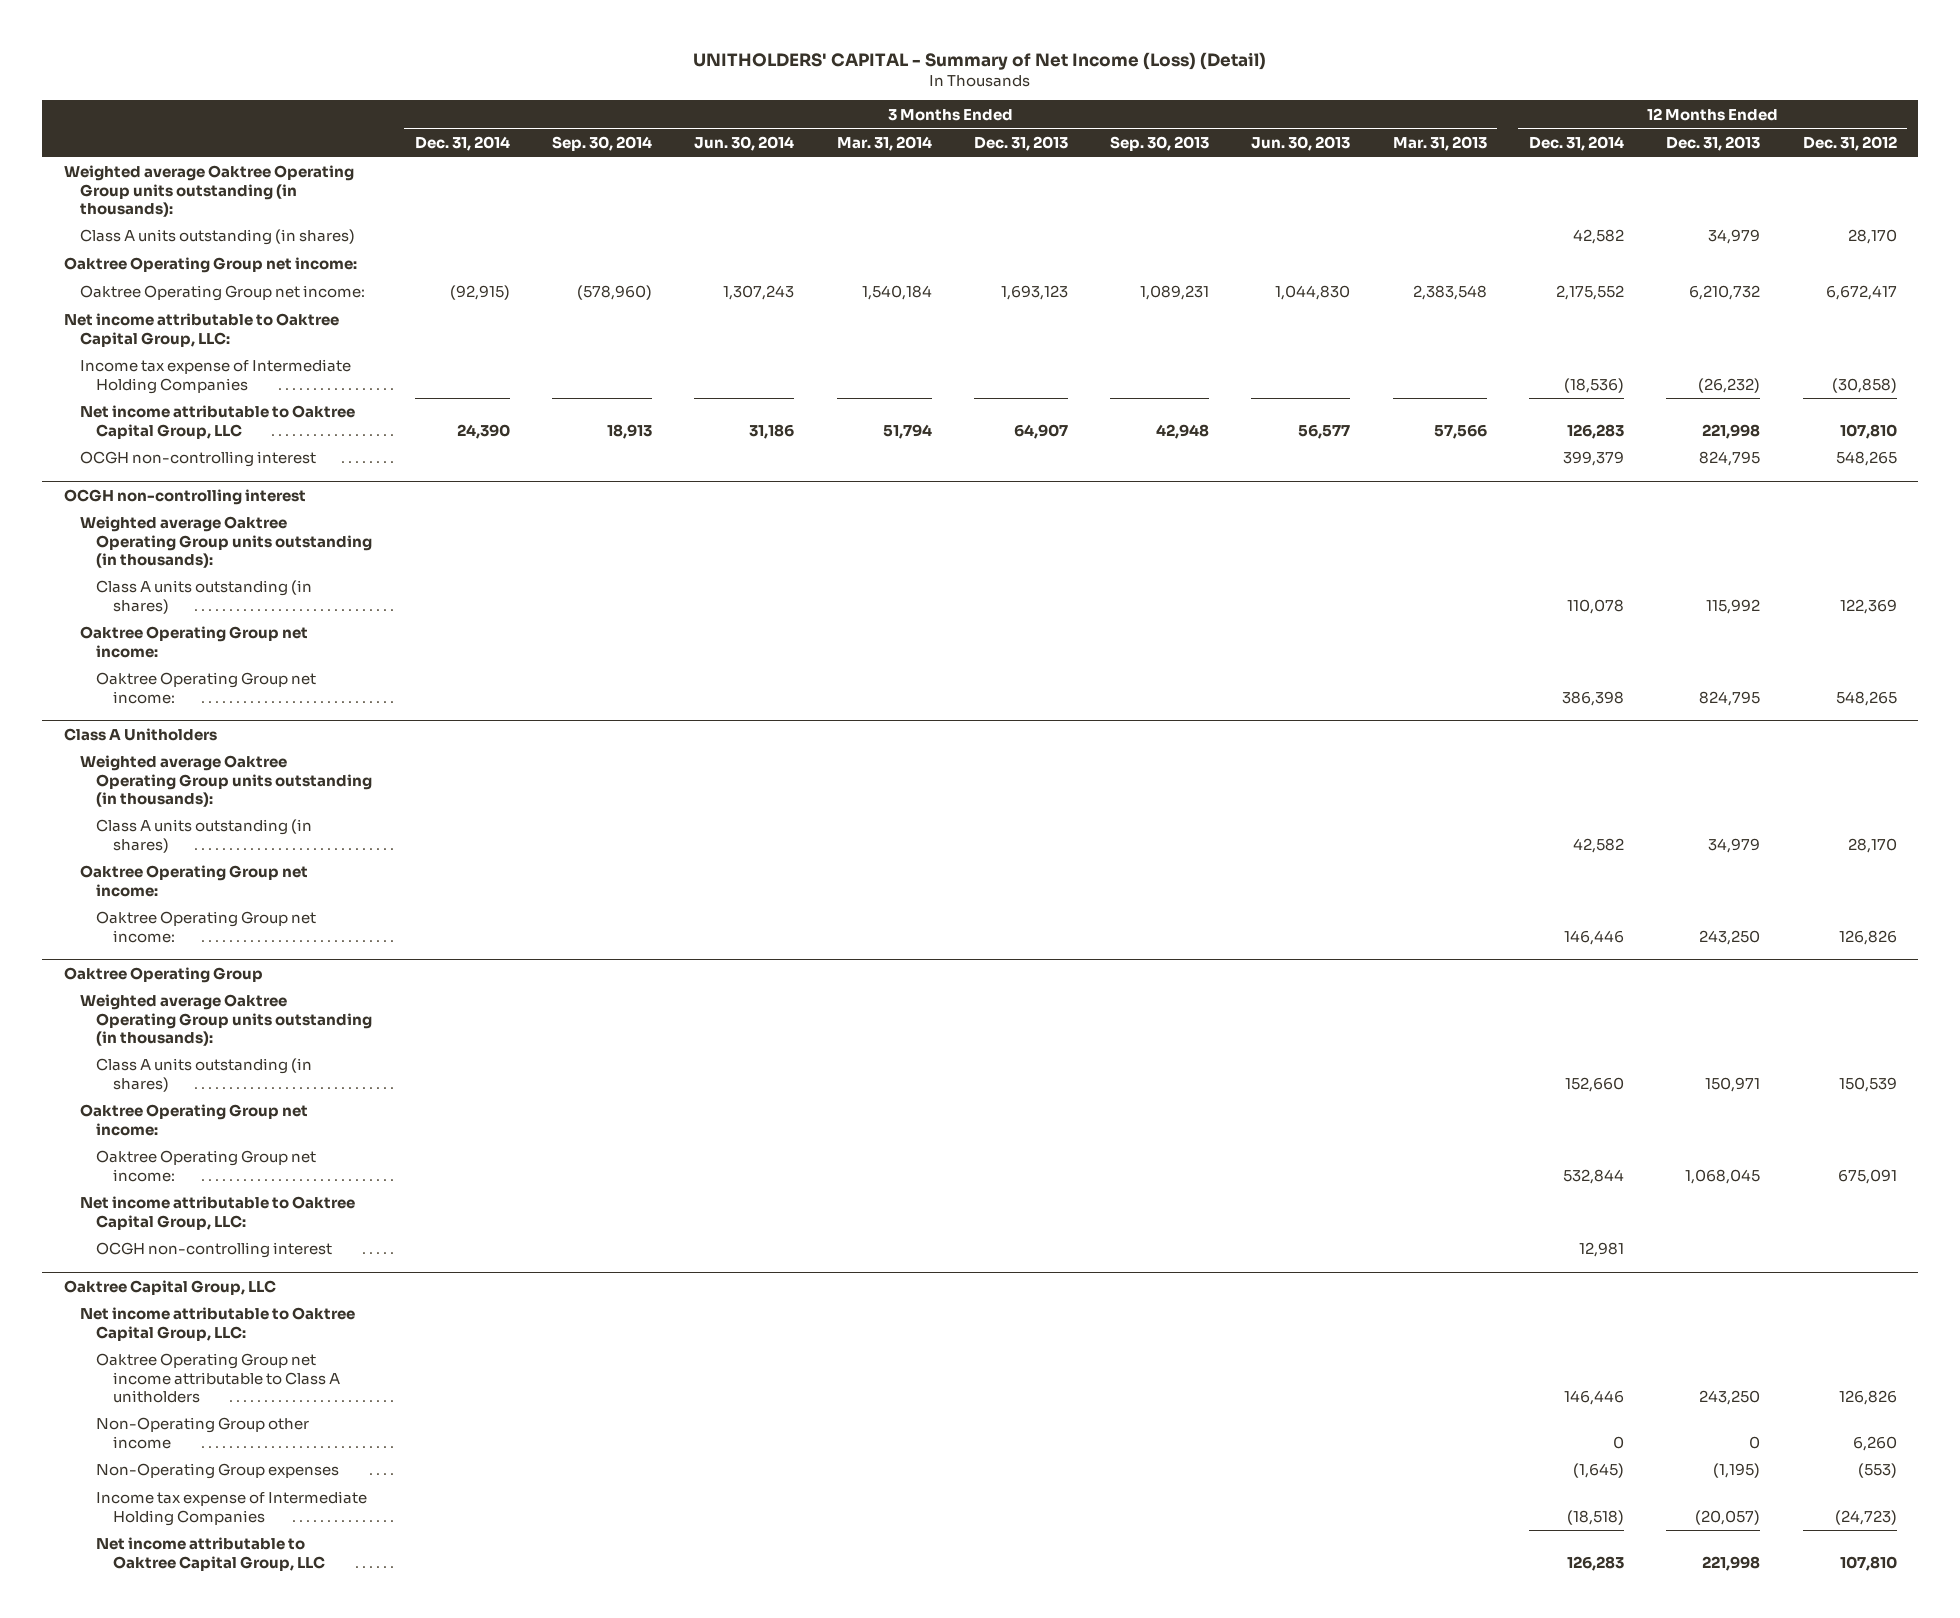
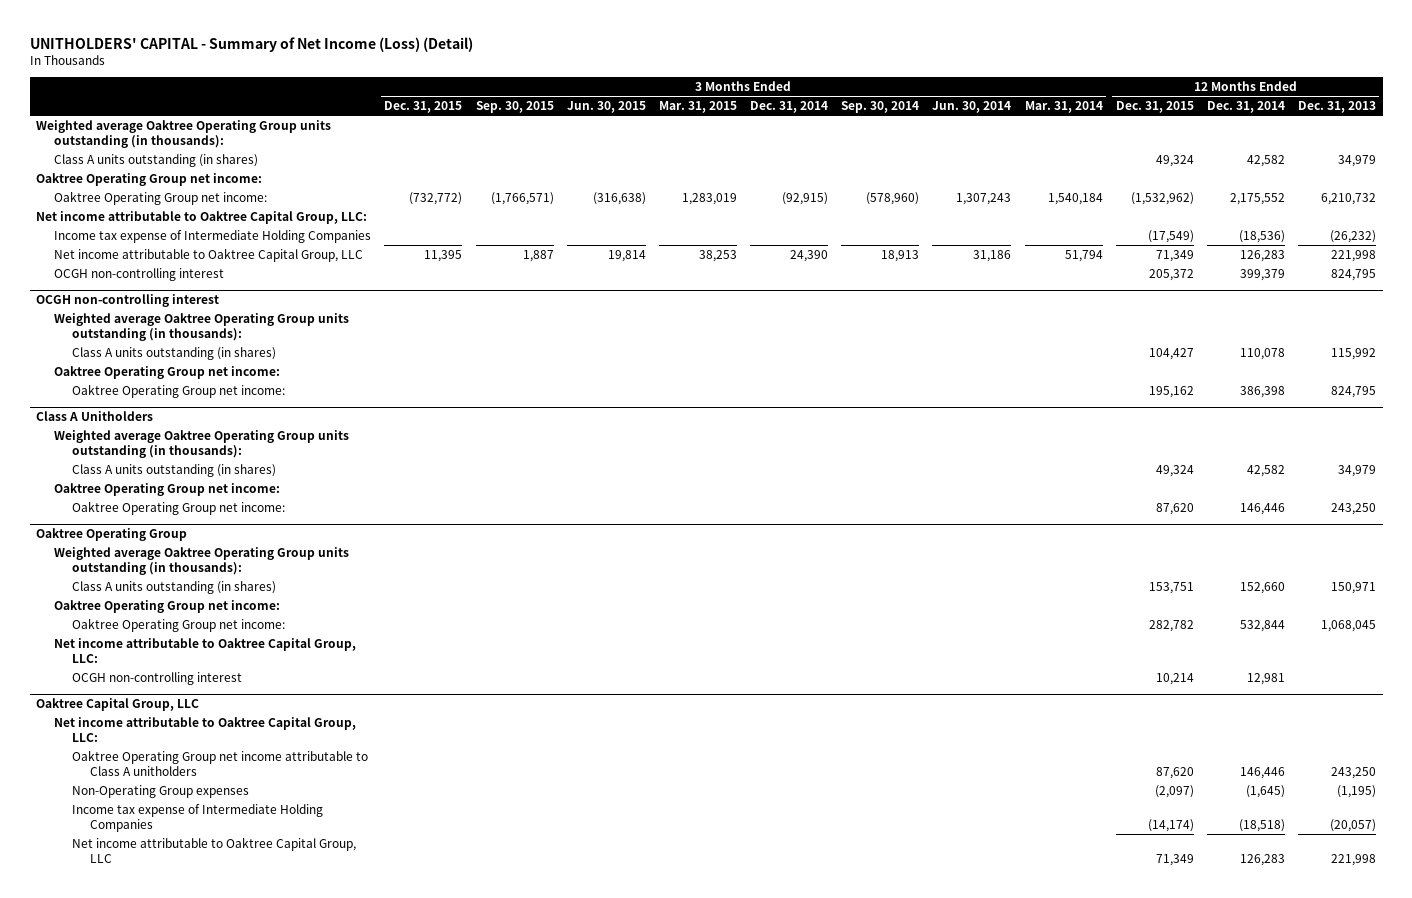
- | 3 Months Ended Dec. 31, 2014 | 3 Months Ended Sep. 30, 2014 | 3 Months Ended Jun. 30, 2014 | 3 Months Ended Mar. 31, 2014 | 3 Months Ended Dec. 31, 2013 | 3 Months Ended Sep. 30, 2013 | 3 Months Ended Jun. 30, 2013 | 3 Months Ended Mar. 31, 2013 | 12 Months Ended Dec. 31, 2014 | 12 Months Ended Dec. 31, 2013 | 12 Months Ended Dec. 31, 2012
+ | 3 Months Ended Dec. 31, 2015 | 3 Months Ended Sep. 30, 2015 | 3 Months Ended Jun. 30, 2015 | 3 Months Ended Mar. 31, 2015 | 3 Months Ended Dec. 31, 2014 | 3 Months Ended Sep. 30, 2014 | 3 Months Ended Jun. 30, 2014 | 3 Months Ended Mar. 31, 2014 | 12 Months Ended Dec. 31, 2015 | 12 Months Ended Dec. 31, 2014 | 12 Months Ended Dec. 31, 2013
@ Oaktree Capital Group, LLC
- Non-Operating Group other income | | | | | | | | | 0 | 0 | 6,260

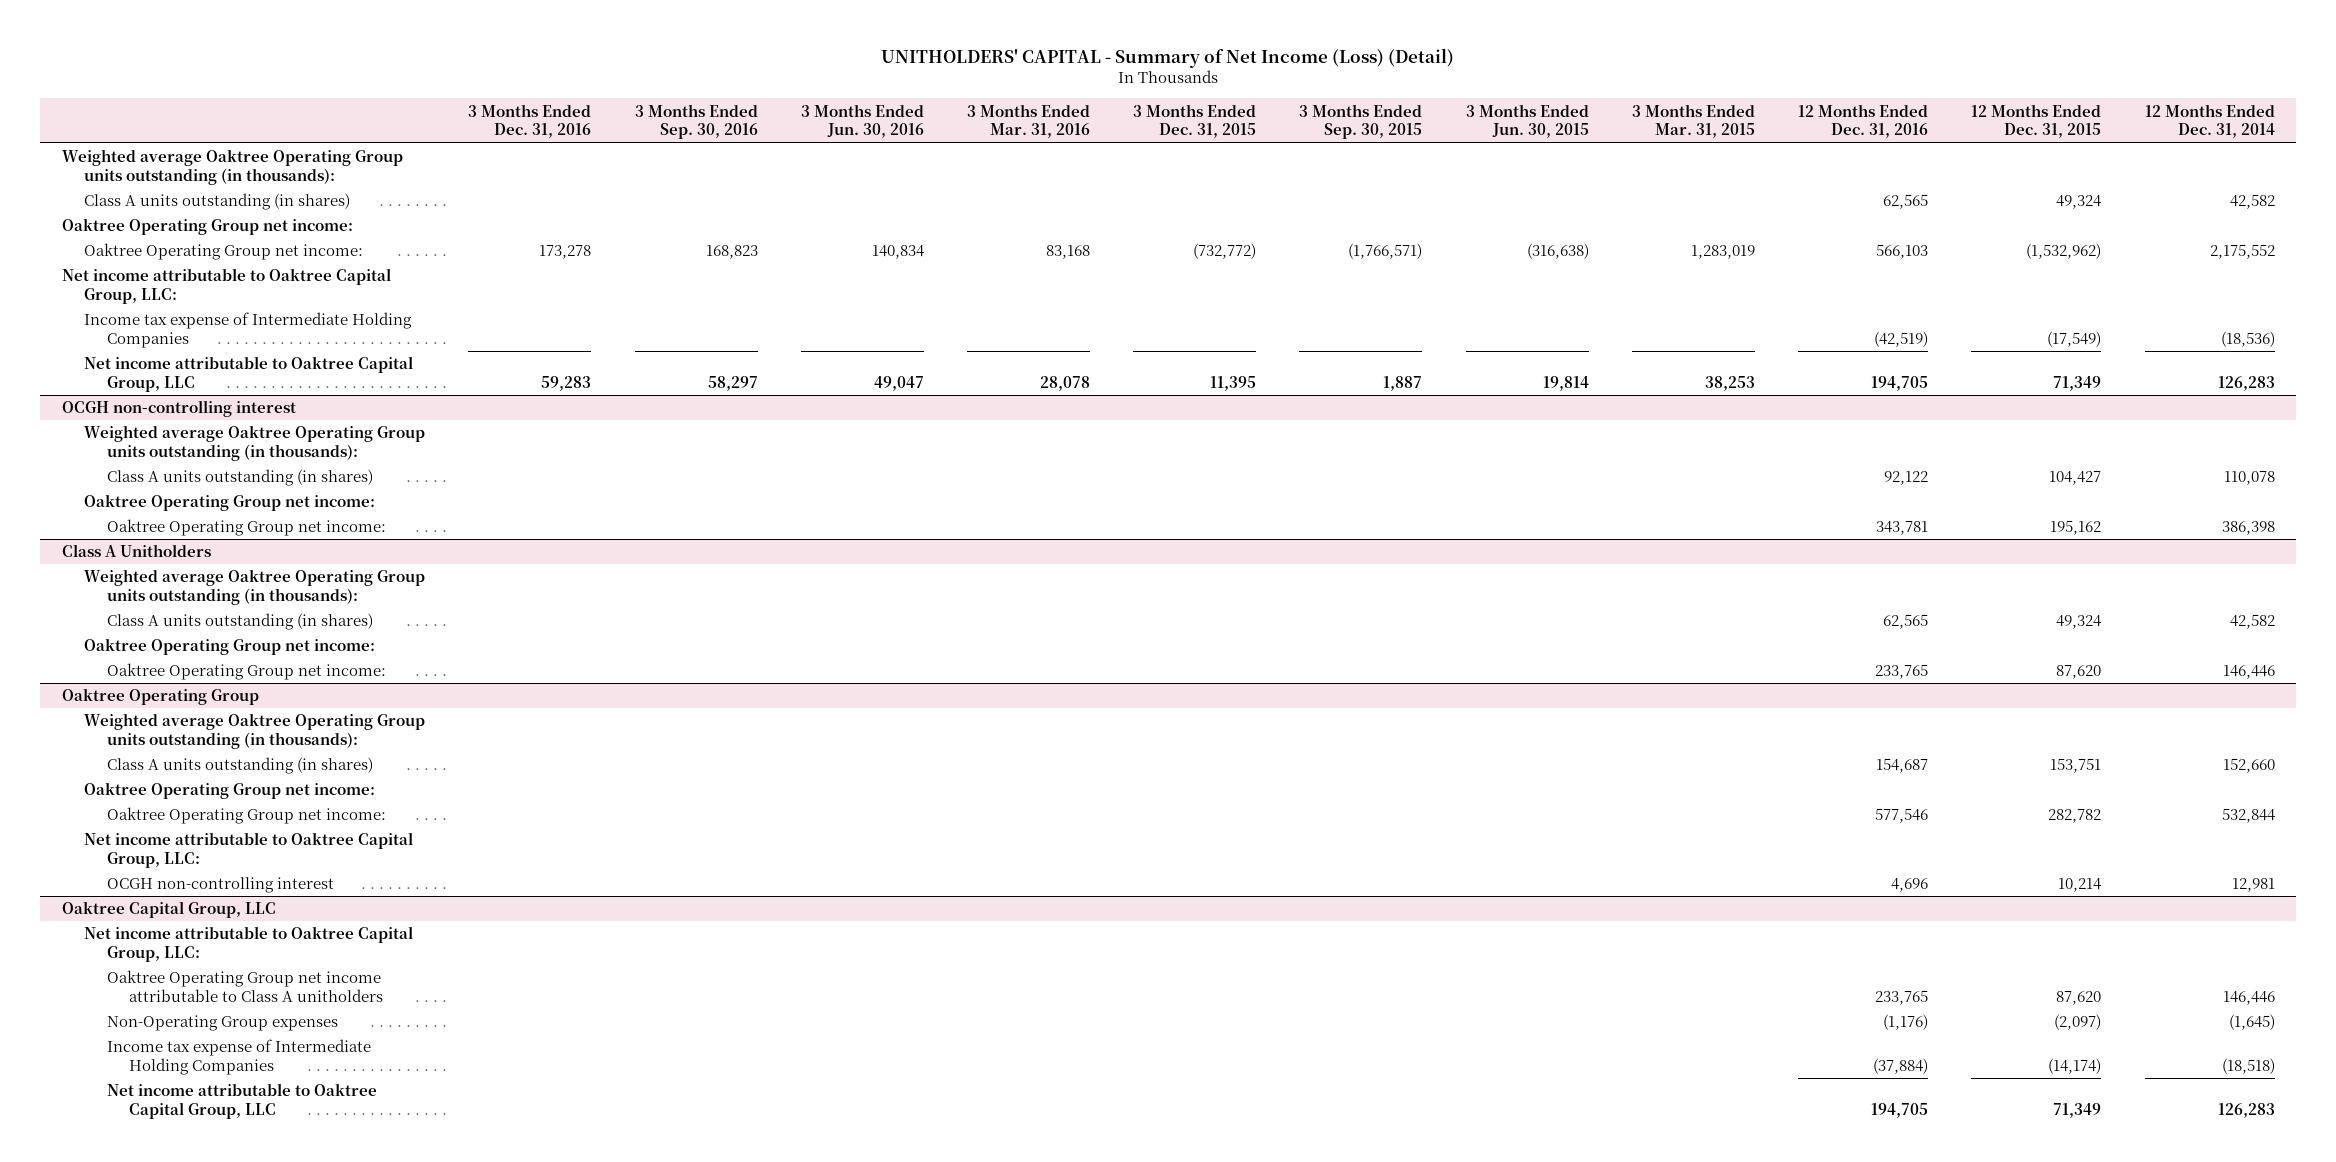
- | 3 Months Ended Dec. 31, 2015 | 3 Months Ended Sep. 30, 2015 | 3 Months Ended Jun. 30, 2015 | 3 Months Ended Mar. 31, 2015 | 3 Months Ended Dec. 31, 2014 | 3 Months Ended Sep. 30, 2014 | 3 Months Ended Jun. 30, 2014 | 3 Months Ended Mar. 31, 2014 | 12 Months Ended Dec. 31, 2015 | 12 Months Ended Dec. 31, 2014 | 12 Months Ended Dec. 31, 2013
+ | 3 Months Ended Dec. 31, 2016 | 3 Months Ended Sep. 30, 2016 | 3 Months Ended Jun. 30, 2016 | 3 Months Ended Mar. 31, 2016 | 3 Months Ended Dec. 31, 2015 | 3 Months Ended Sep. 30, 2015 | 3 Months Ended Jun. 30, 2015 | 3 Months Ended Mar. 31, 2015 | 12 Months Ended Dec. 31, 2016 | 12 Months Ended Dec. 31, 2015 | 12 Months Ended Dec. 31, 2014
- OCGH non-controlling interest | | | | | | | | | 205,372 | 399,379 | 824,795

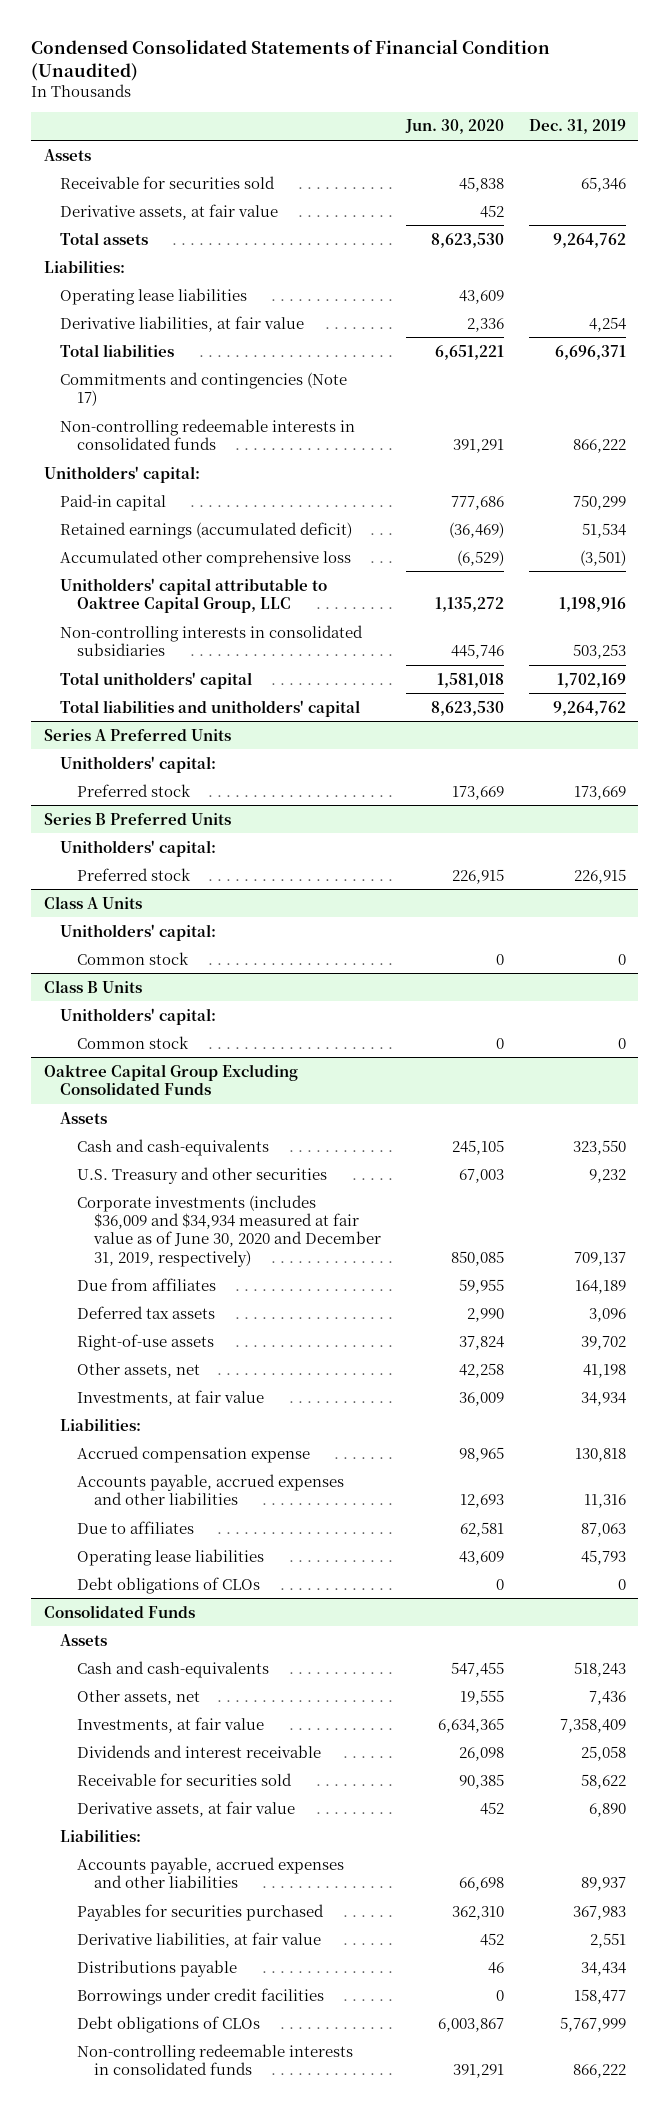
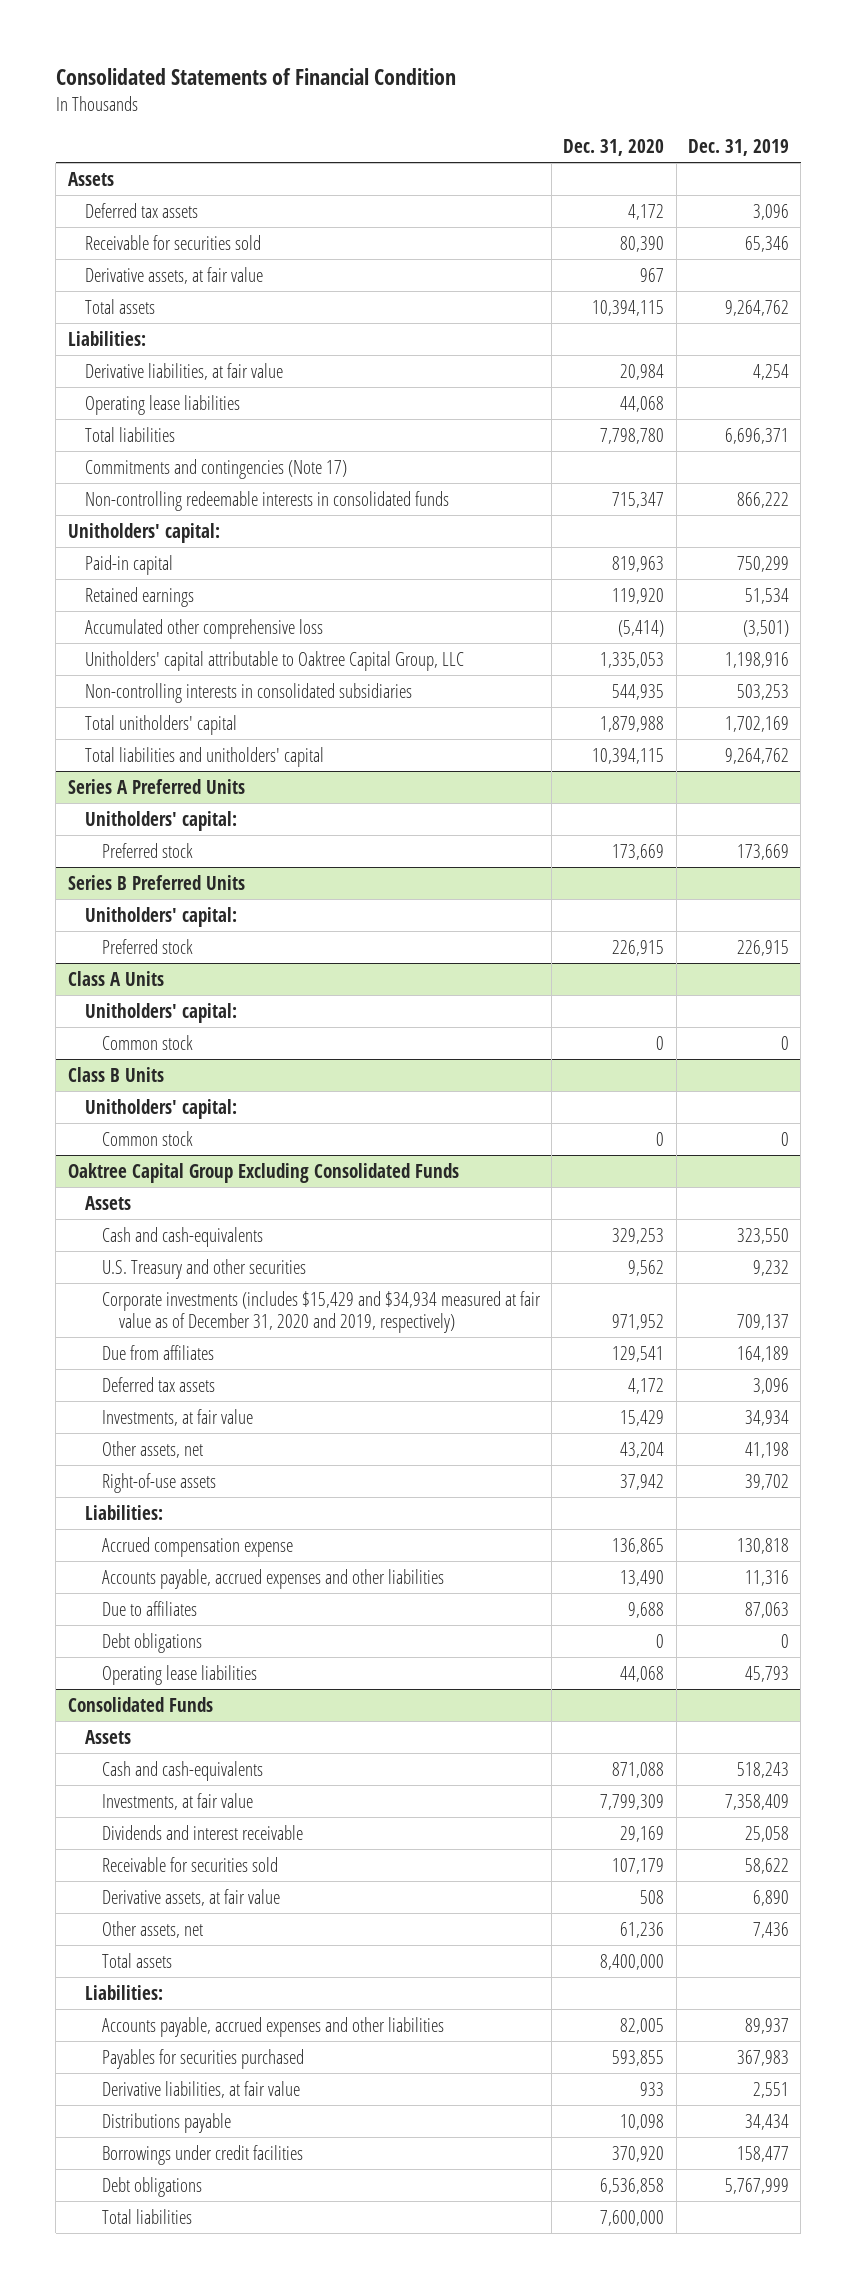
- Condensed Consolidated Statements of Financial Condition (Unaudited)
+ Consolidated Statements of Financial Condition
- | Jun. 30, 2020 | Dec. 31, 2019
+ | Dec. 31, 2020 | Dec. 31, 2019
+ Deferred tax assets | 4,172 | 3,096
moved down: Operating lease liabilities | 44,068 |
- Retained earnings (accumulated deficit) | (36,469) | 51,534
+ Retained earnings | 119,920 | 51,534
@ Oaktree Capital Group Excluding Consolidated Funds
- Corporate investments (includes $36,009 and $34,934 measured at fair value as of June 30, 2020 and December 31, 2019, respectively) | 850,085 | 709,137
+ Corporate investments (includes $15,429 and $34,934 measured at fair value as of December 31, 2020 and 2019, respectively) | 971,952 | 709,137
moved down: Other assets, net | 43,204 | 41,198
moved down: Right-of-use assets | 37,942 | 39,702
+ Debt obligations | 0 | 0
- Debt obligations of CLOs | 0 | 0
@ Consolidated Funds
moved down: Other assets, net | 61,236 | 7,436
+ Total assets | 8,400,000 |
- Debt obligations of CLOs | 6,003,867 | 5,767,999
- Non-controlling redeemable interests in consolidated funds | 391,291 | 866,222
+ Debt obligations | 6,536,858 | 5,767,999
+ Total liabilities | 7,600,000 |

